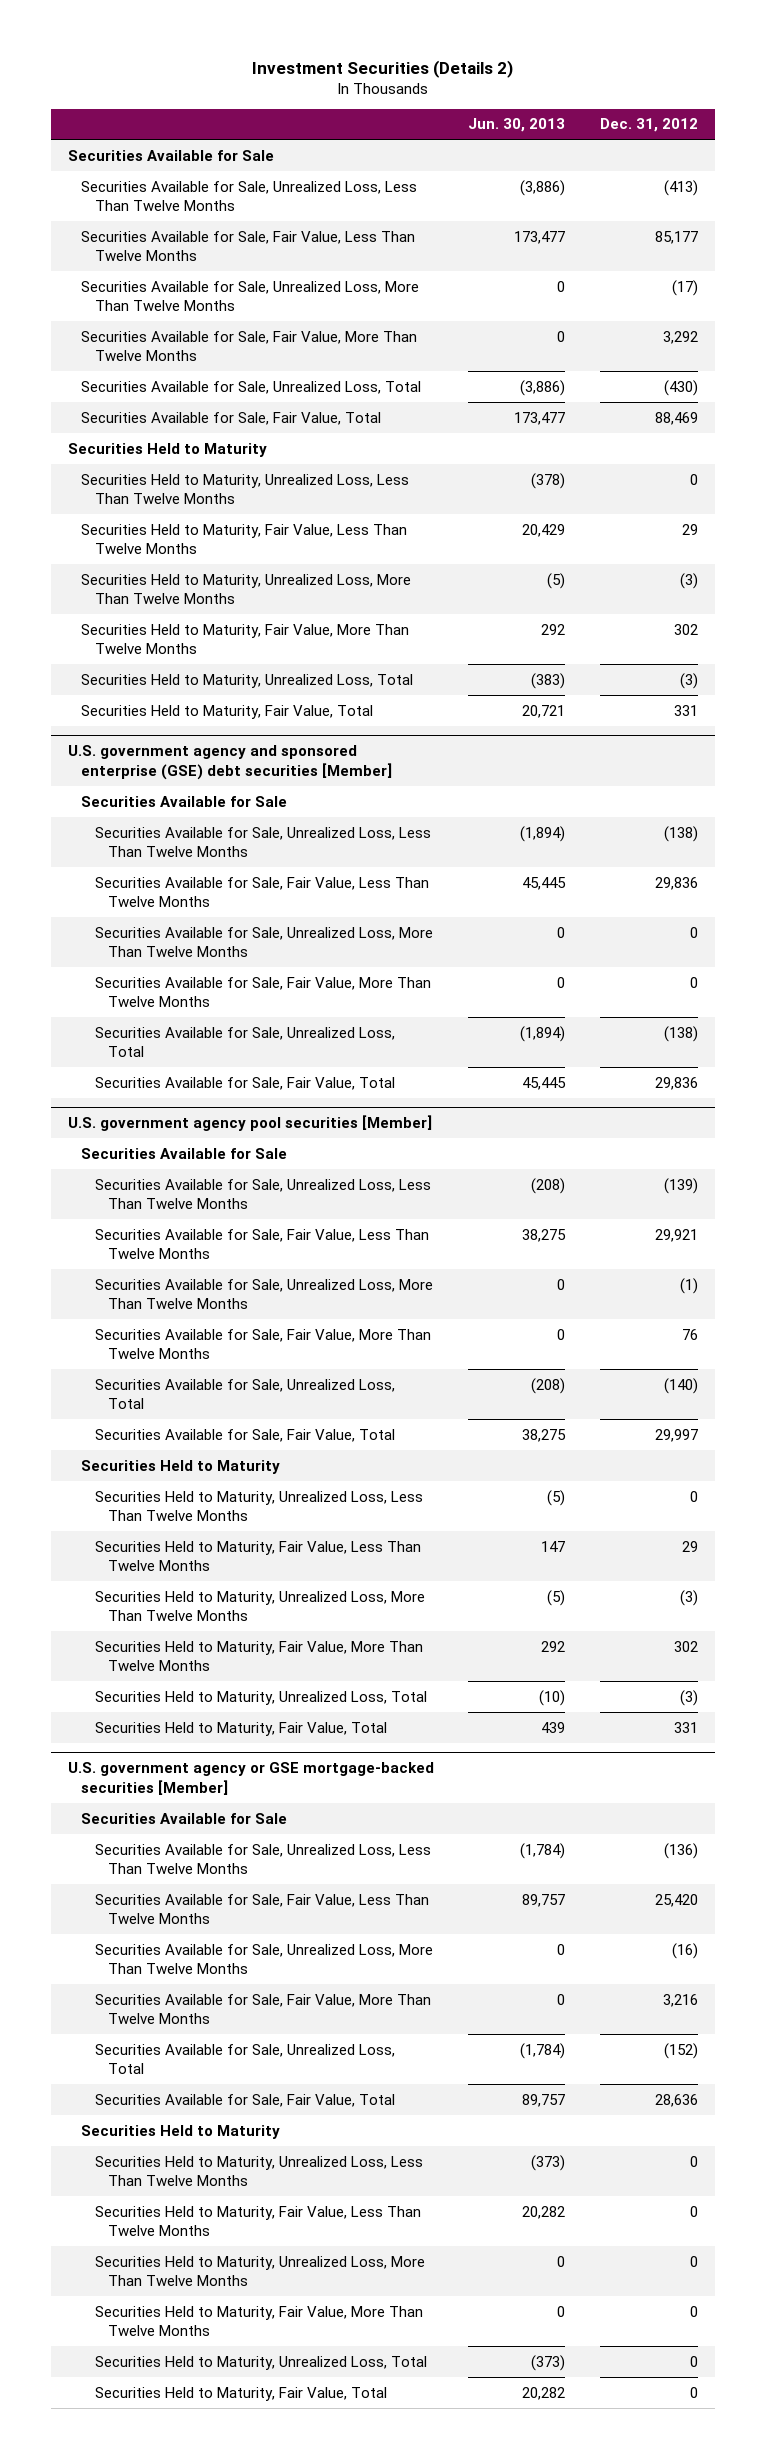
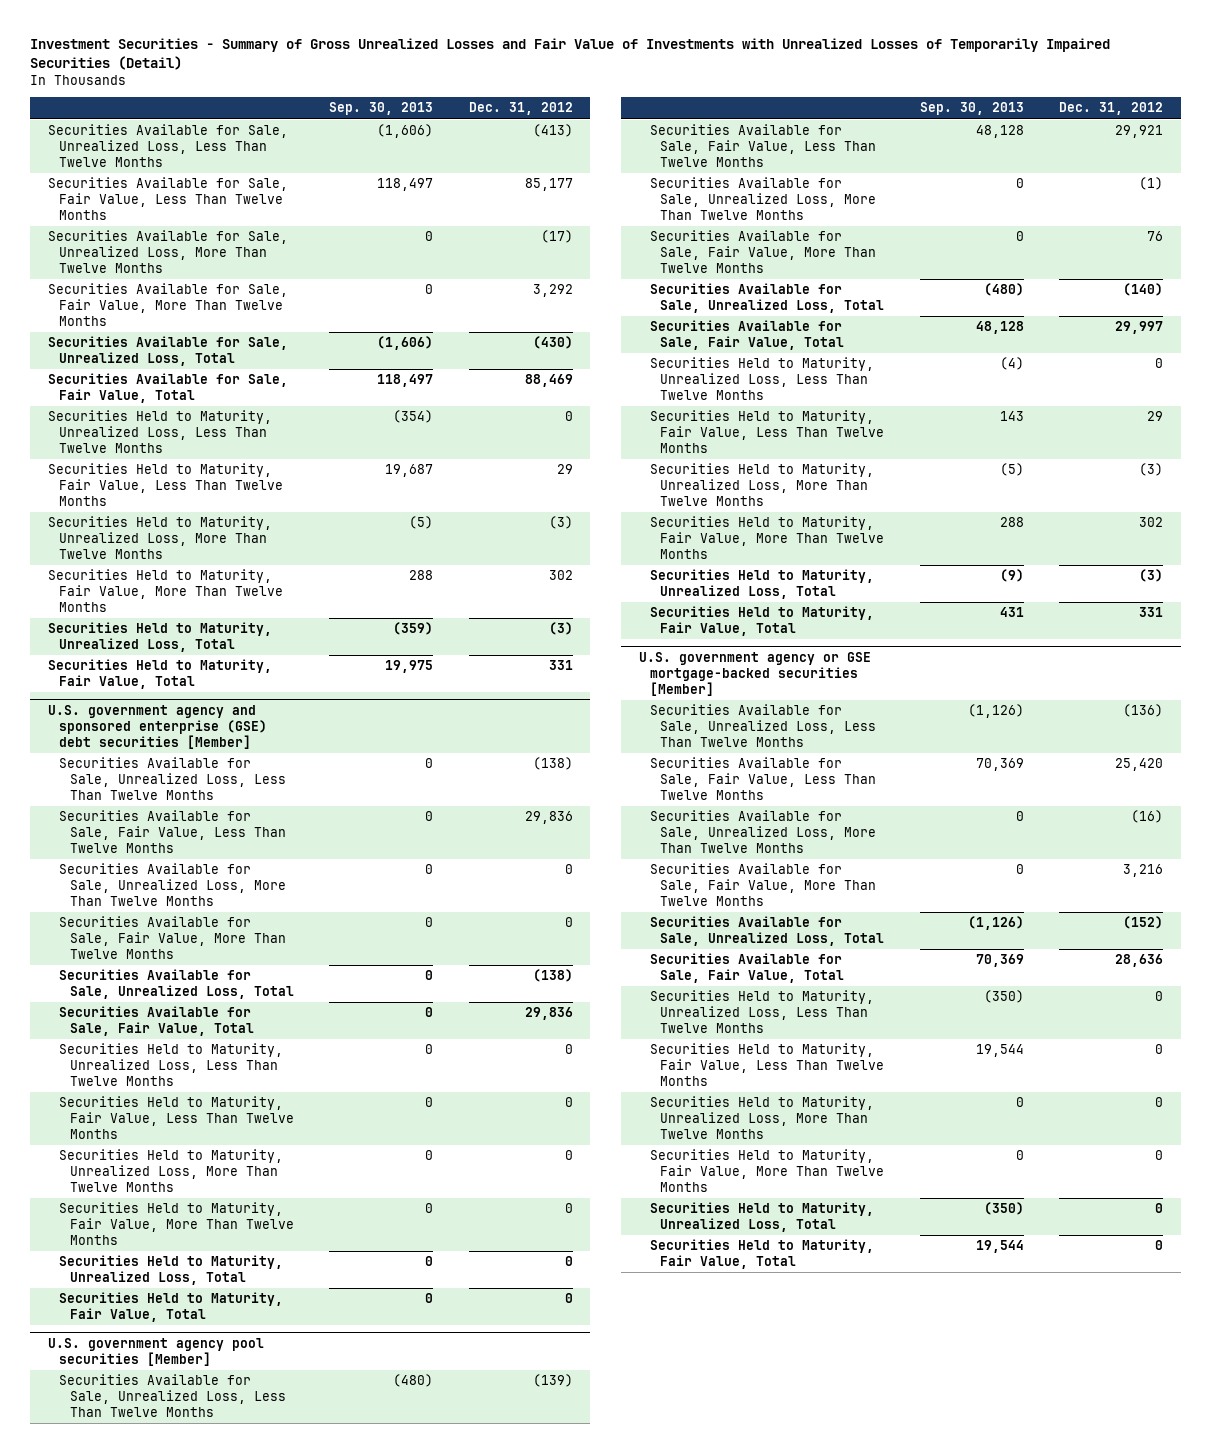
- Investment Securities (Details 2)
+ Investment Securities - Summary of Gross Unrealized Losses and Fair Value of Investments with Unrealized Losses of Temporarily Impaired Securities (Detail)
- | Jun. 30, 2013 | Dec. 31, 2012
+ | Sep. 30, 2013 | Dec. 31, 2012
- Securities Available for Sale
- Securities Held to Maturity
@ U.S. government agency and sponsored enterprise (GSE) debt securities [Member]
- Securities Available for Sale
+ Securities Held to Maturity, Unrealized Loss, Less Than Twelve Months | 0 | 0
+ Securities Held to Maturity, Fair Value, Less Than Twelve Months | 0 | 0
+ Securities Held to Maturity, Unrealized Loss, More Than Twelve Months | 0 | 0
+ Securities Held to Maturity, Fair Value, More Than Twelve Months | 0 | 0
+ Securities Held to Maturity, Unrealized Loss, Total | 0 | 0
+ Securities Held to Maturity, Fair Value, Total | 0 | 0
@ U.S. government agency pool securities [Member]
- Securities Available for Sale
- Securities Held to Maturity
@ U.S. government agency or GSE mortgage-backed securities [Member]
- Securities Available for Sale
- Securities Held to Maturity

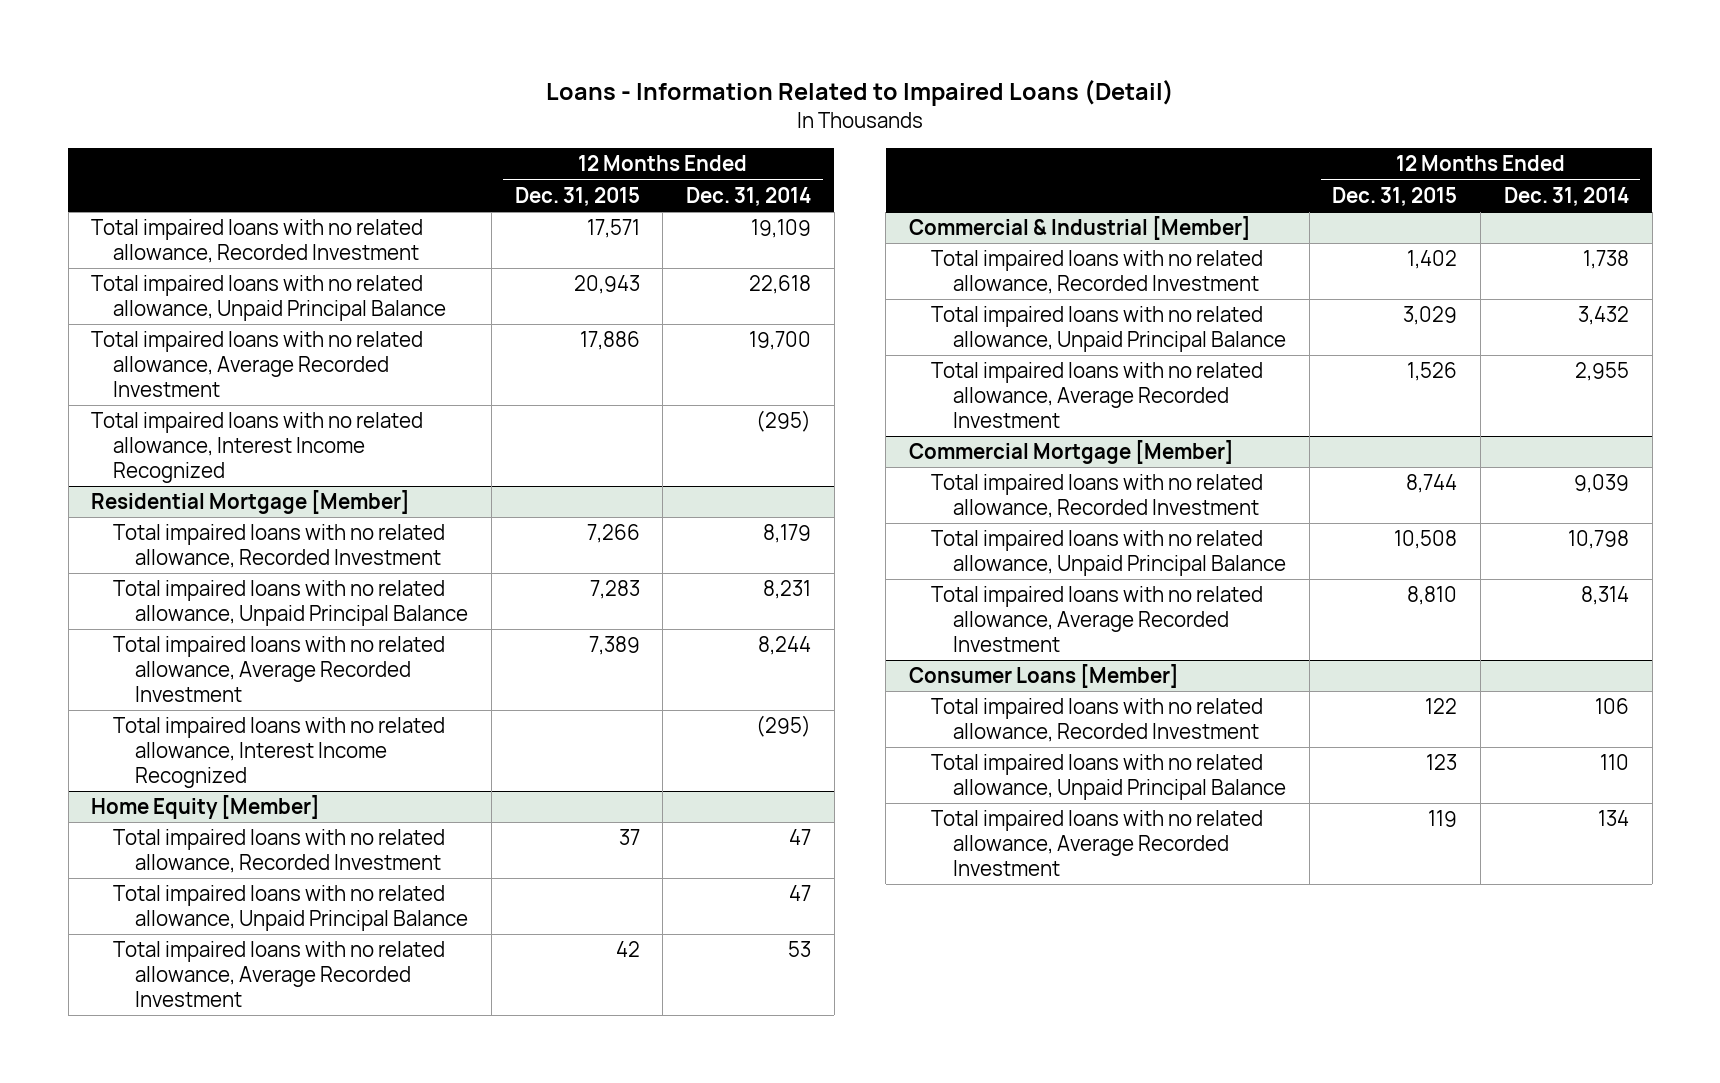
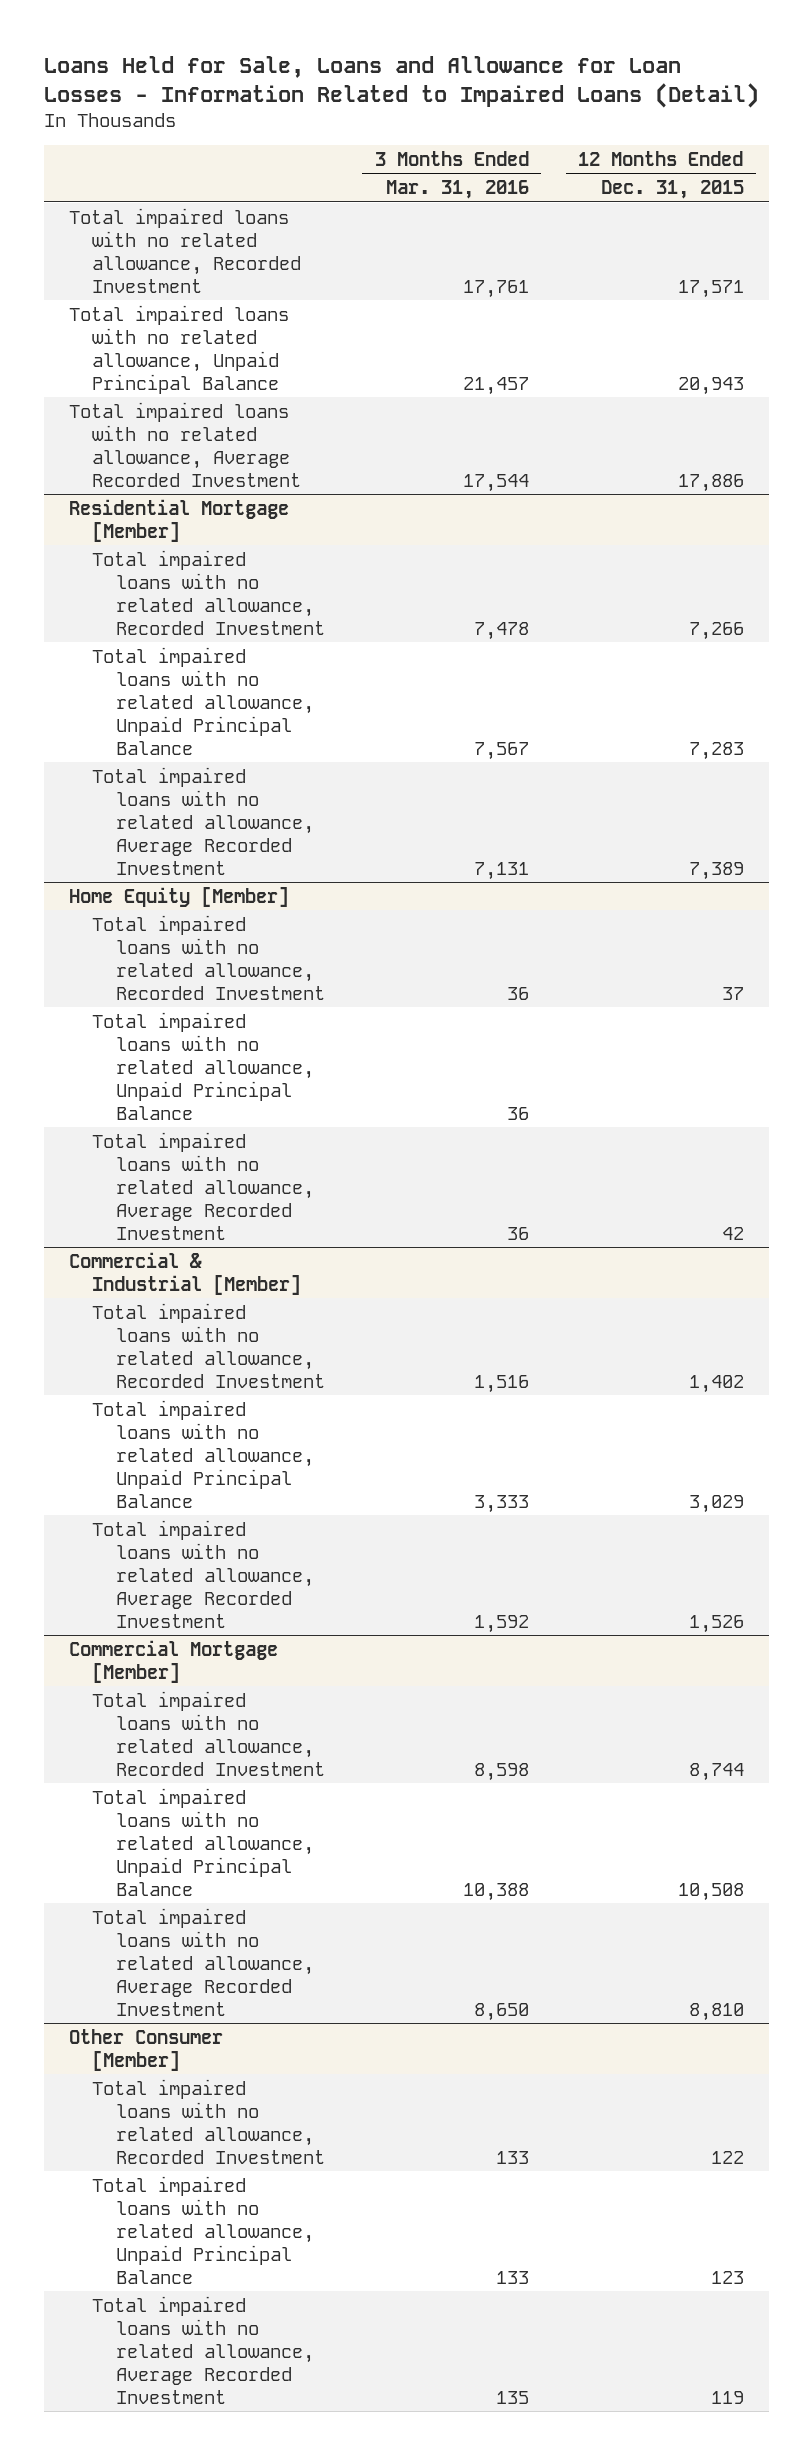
- Loans - Information Related to Impaired Loans (Detail)
+ Loans Held for Sale, Loans and Allowance for Loan Losses - Information Related to Impaired Loans (Detail)
- | 12 Months Ended Dec. 31, 2015 | 12 Months Ended Dec. 31, 2014
+ | 3 Months Ended Mar. 31, 2016 | 12 Months Ended Dec. 31, 2015
- Total impaired loans with no related allowance, Interest Income Recognized | | (295)
@ Residential Mortgage [Member]
- Total impaired loans with no related allowance, Interest Income Recognized | | (295)
- Consumer Loans [Member]
+ Other Consumer [Member]

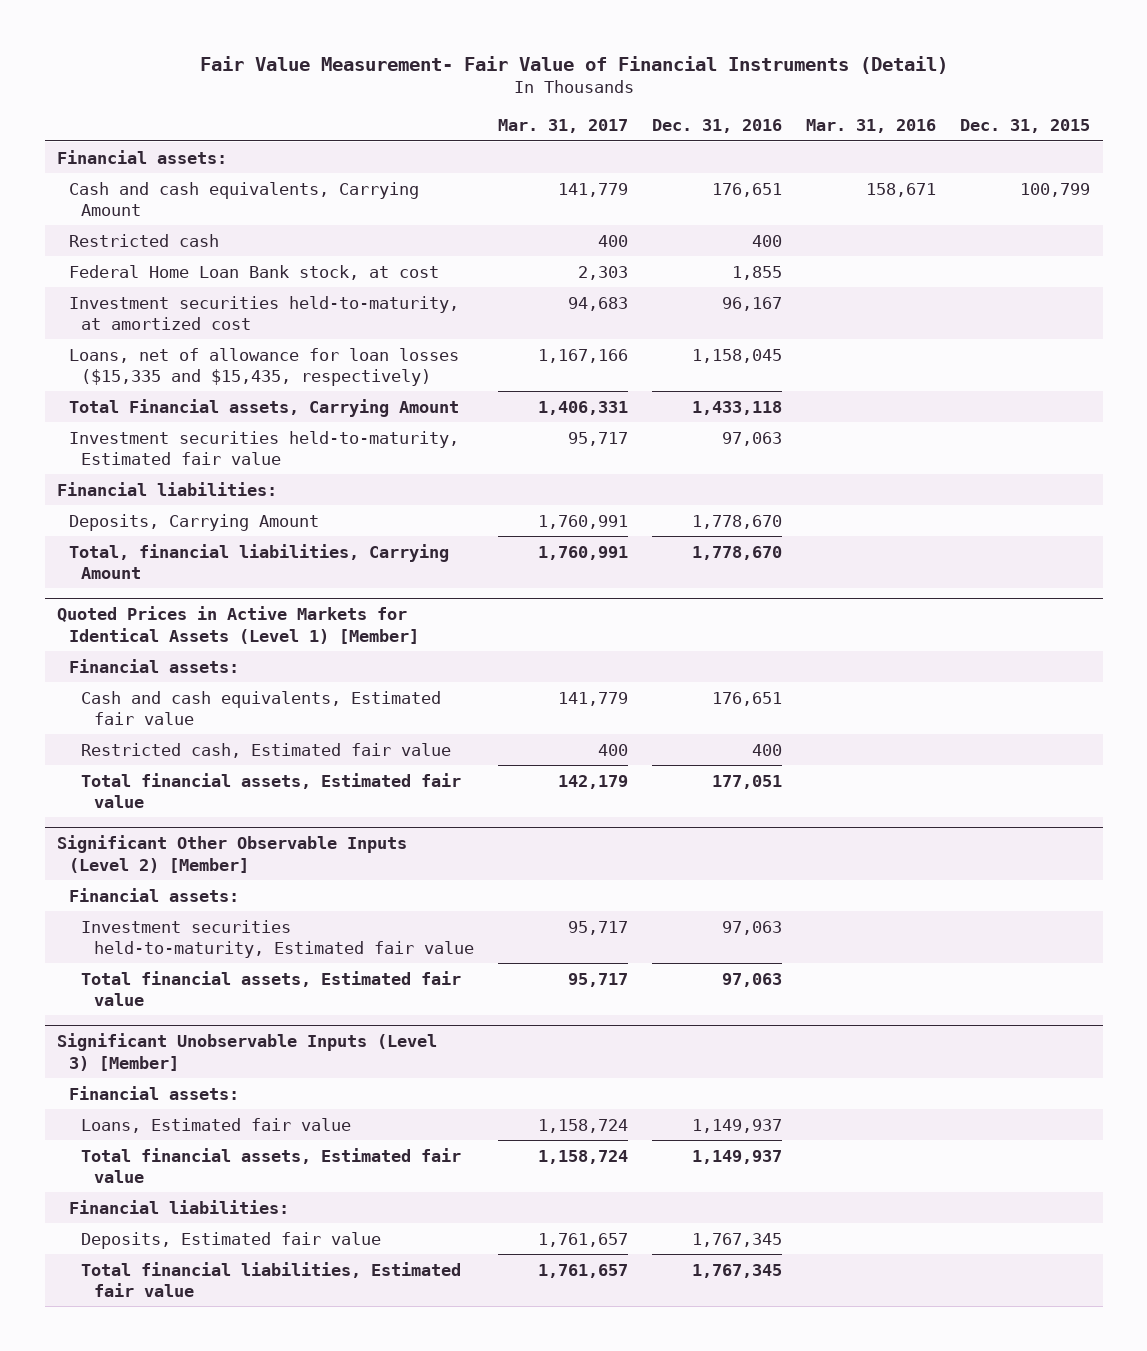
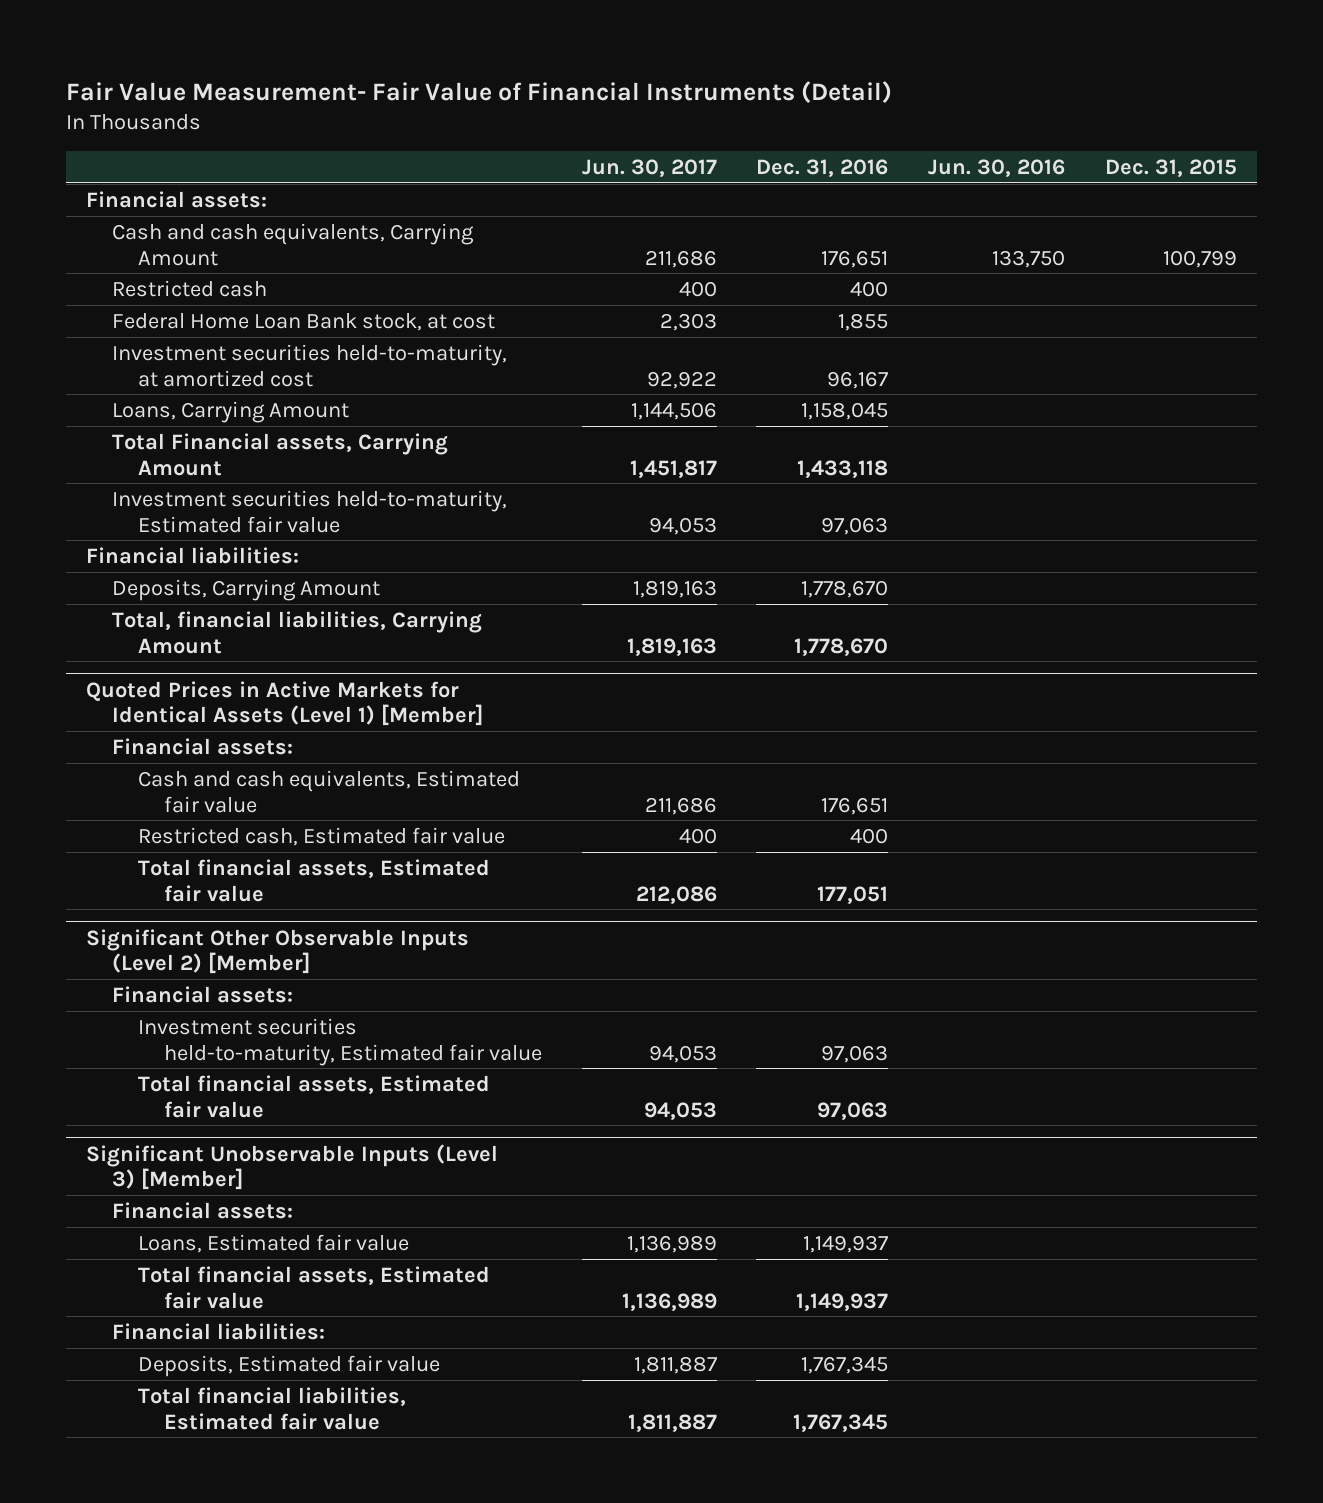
- | Mar. 31, 2017 | Dec. 31, 2016 | Mar. 31, 2016 | Dec. 31, 2015
+ | Jun. 30, 2017 | Dec. 31, 2016 | Jun. 30, 2016 | Dec. 31, 2015
- Loans, net of allowance for loan losses ($15,335 and $15,435, respectively) | 1,167,166 | 1,158,045 | |
+ Loans, Carrying Amount | 1,144,506 | 1,158,045 | |

